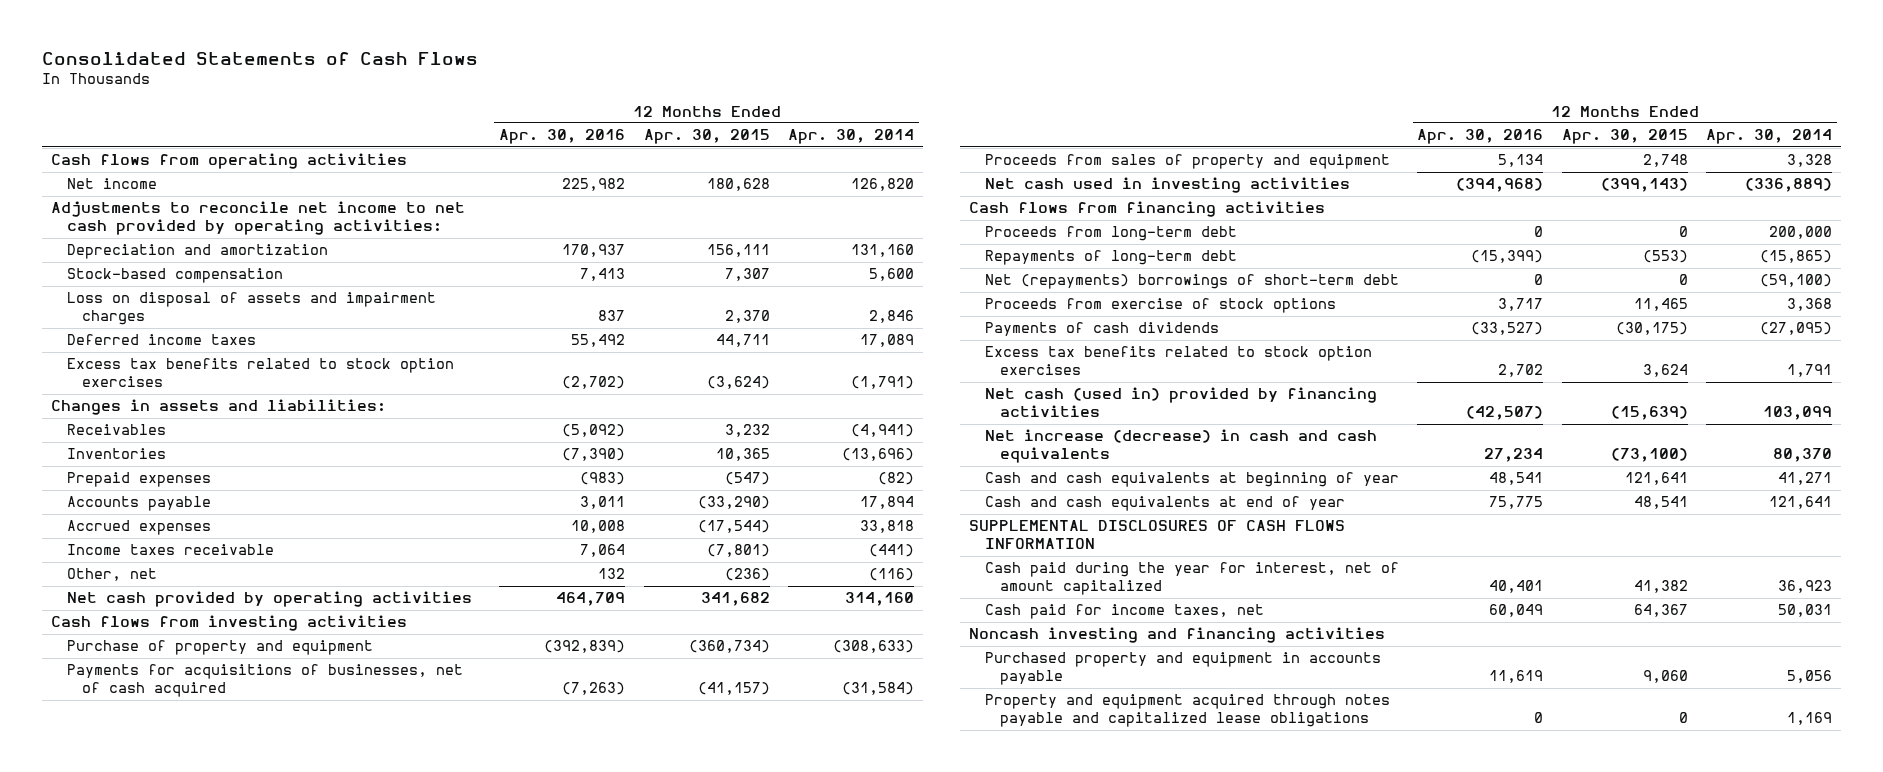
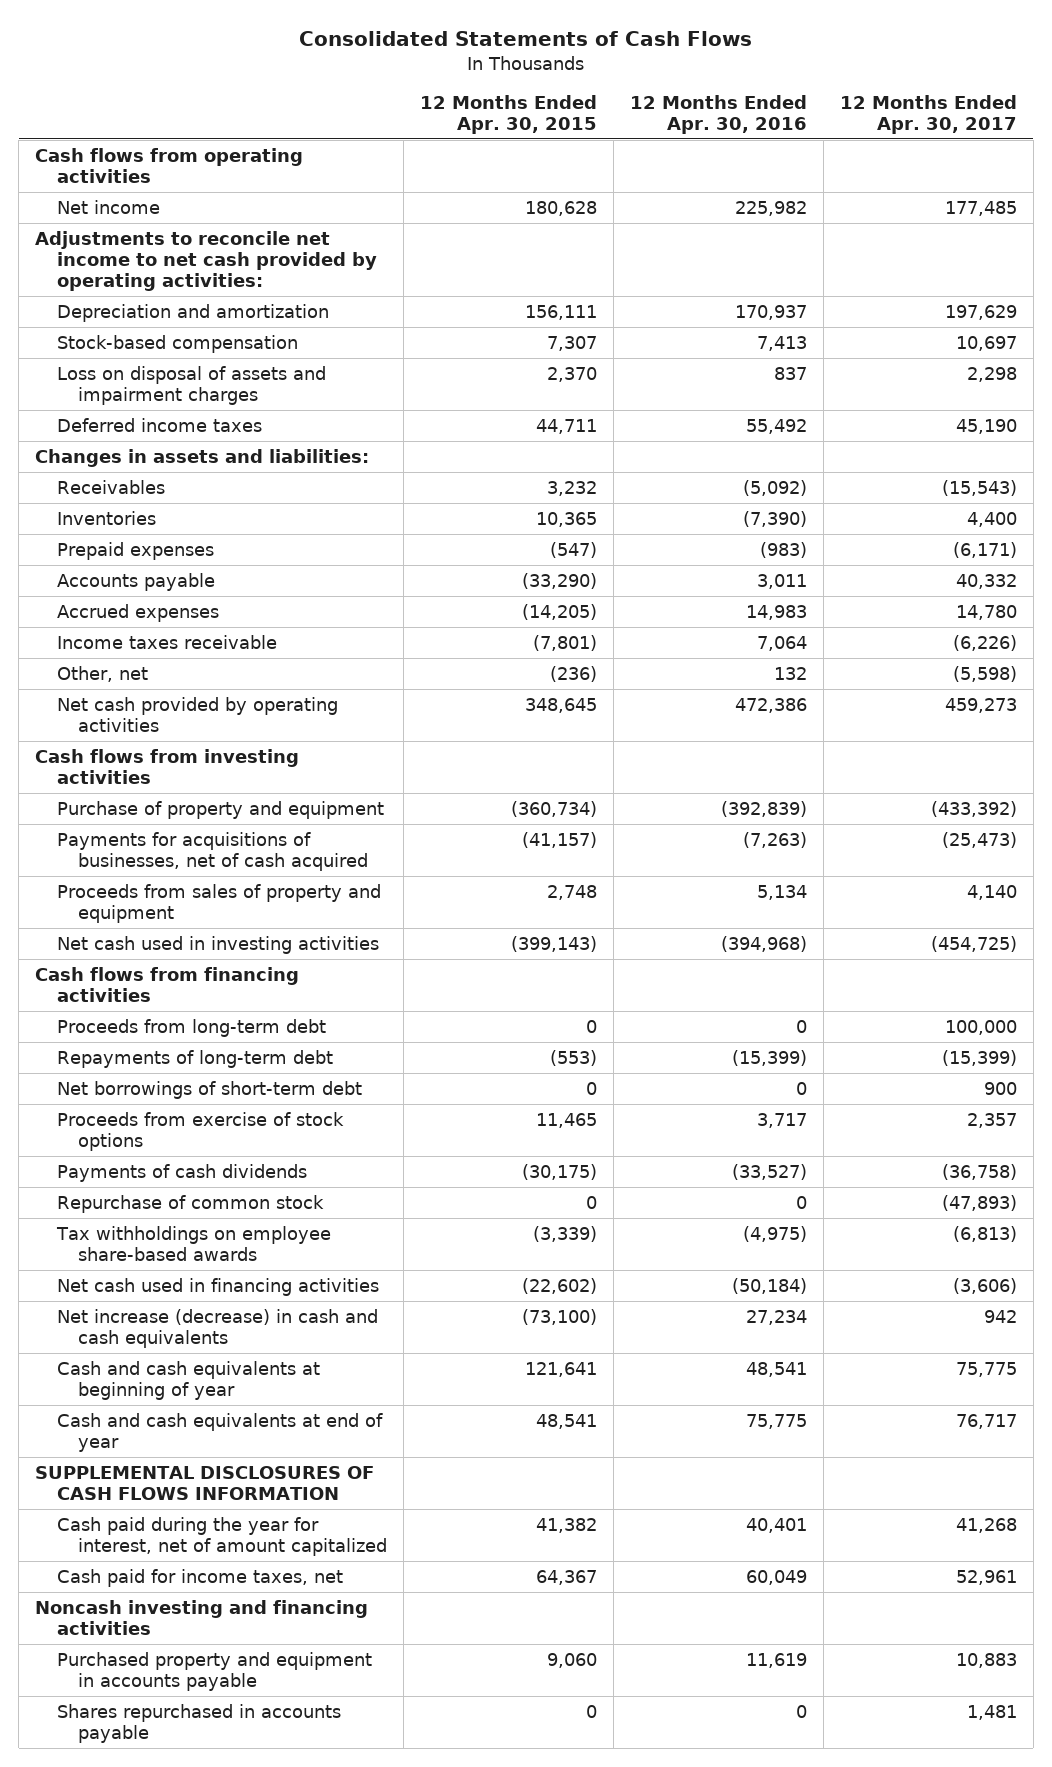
- | 12 Months Ended Apr. 30, 2016 | 12 Months Ended Apr. 30, 2015 | 12 Months Ended Apr. 30, 2014
+ | 12 Months Ended Apr. 30, 2015 | 12 Months Ended Apr. 30, 2016 | 12 Months Ended Apr. 30, 2017
- Excess tax benefits related to stock option exercises | (2,702) | (3,624) | (1,791)
- Accrued expenses | 10,008 | (17,544) | 33,818
+ Accrued expenses | (14,205) | 14,983 | 14,780
- Net cash provided by operating activities | 464,709 | 341,682 | 314,160
+ Net cash provided by operating activities | 348,645 | 472,386 | 459,273
- Net (repayments) borrowings of short-term debt | 0 | 0 | (59,100)
+ Net borrowings of short-term debt | 0 | 0 | 900
- Excess tax benefits related to stock option exercises | 2,702 | 3,624 | 1,791
- Net cash (used in) provided by financing activities | (42,507) | (15,639) | 103,099
+ Repurchase of common stock | 0 | 0 | (47,893)
+ Tax withholdings on employee share-based awards | (3,339) | (4,975) | (6,813)
+ Net cash used in financing activities | (22,602) | (50,184) | (3,606)
- Property and equipment acquired through notes payable and capitalized lease obligations | 0 | 0 | 1,169
+ Shares repurchased in accounts payable | 0 | 0 | 1,481

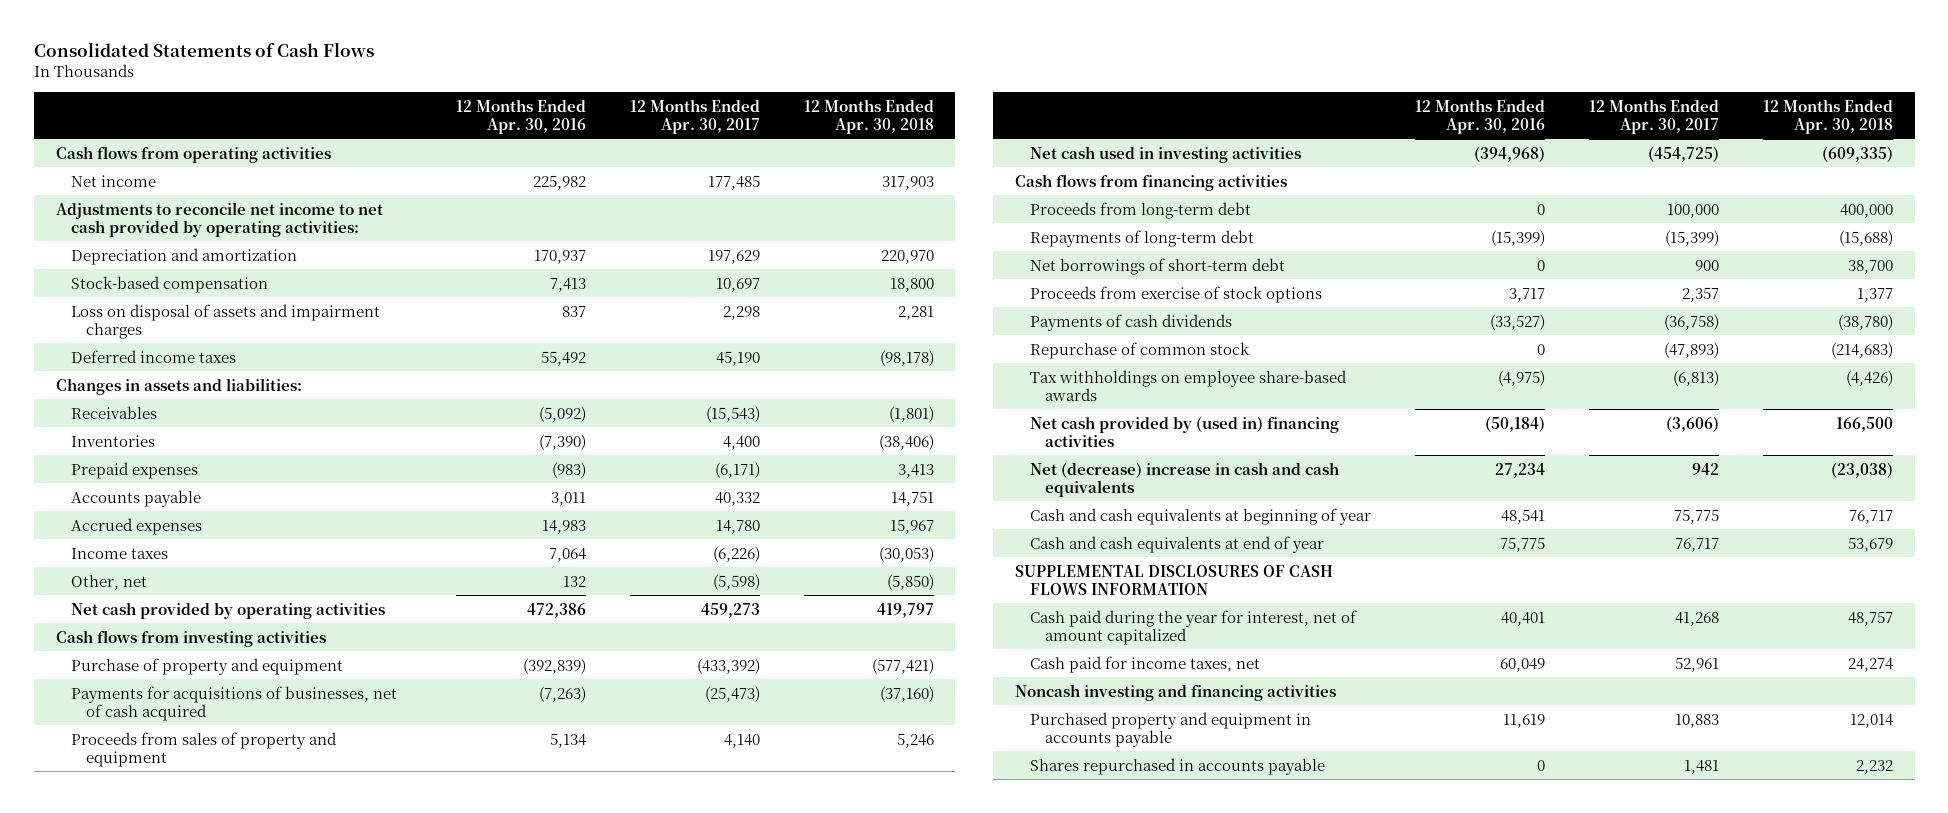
- | 12 Months Ended Apr. 30, 2015 | 12 Months Ended Apr. 30, 2016 | 12 Months Ended Apr. 30, 2017
+ | 12 Months Ended Apr. 30, 2016 | 12 Months Ended Apr. 30, 2017 | 12 Months Ended Apr. 30, 2018
- Income taxes receivable | (7,801) | 7,064 | (6,226)
+ Income taxes | 7,064 | (6,226) | (30,053)
- Net cash used in financing activities | (22,602) | (50,184) | (3,606)
- Net increase (decrease) in cash and cash equivalents | (73,100) | 27,234 | 942
+ Net cash provided by (used in) financing activities | (50,184) | (3,606) | 166,500
+ Net (decrease) increase in cash and cash equivalents | 27,234 | 942 | (23,038)

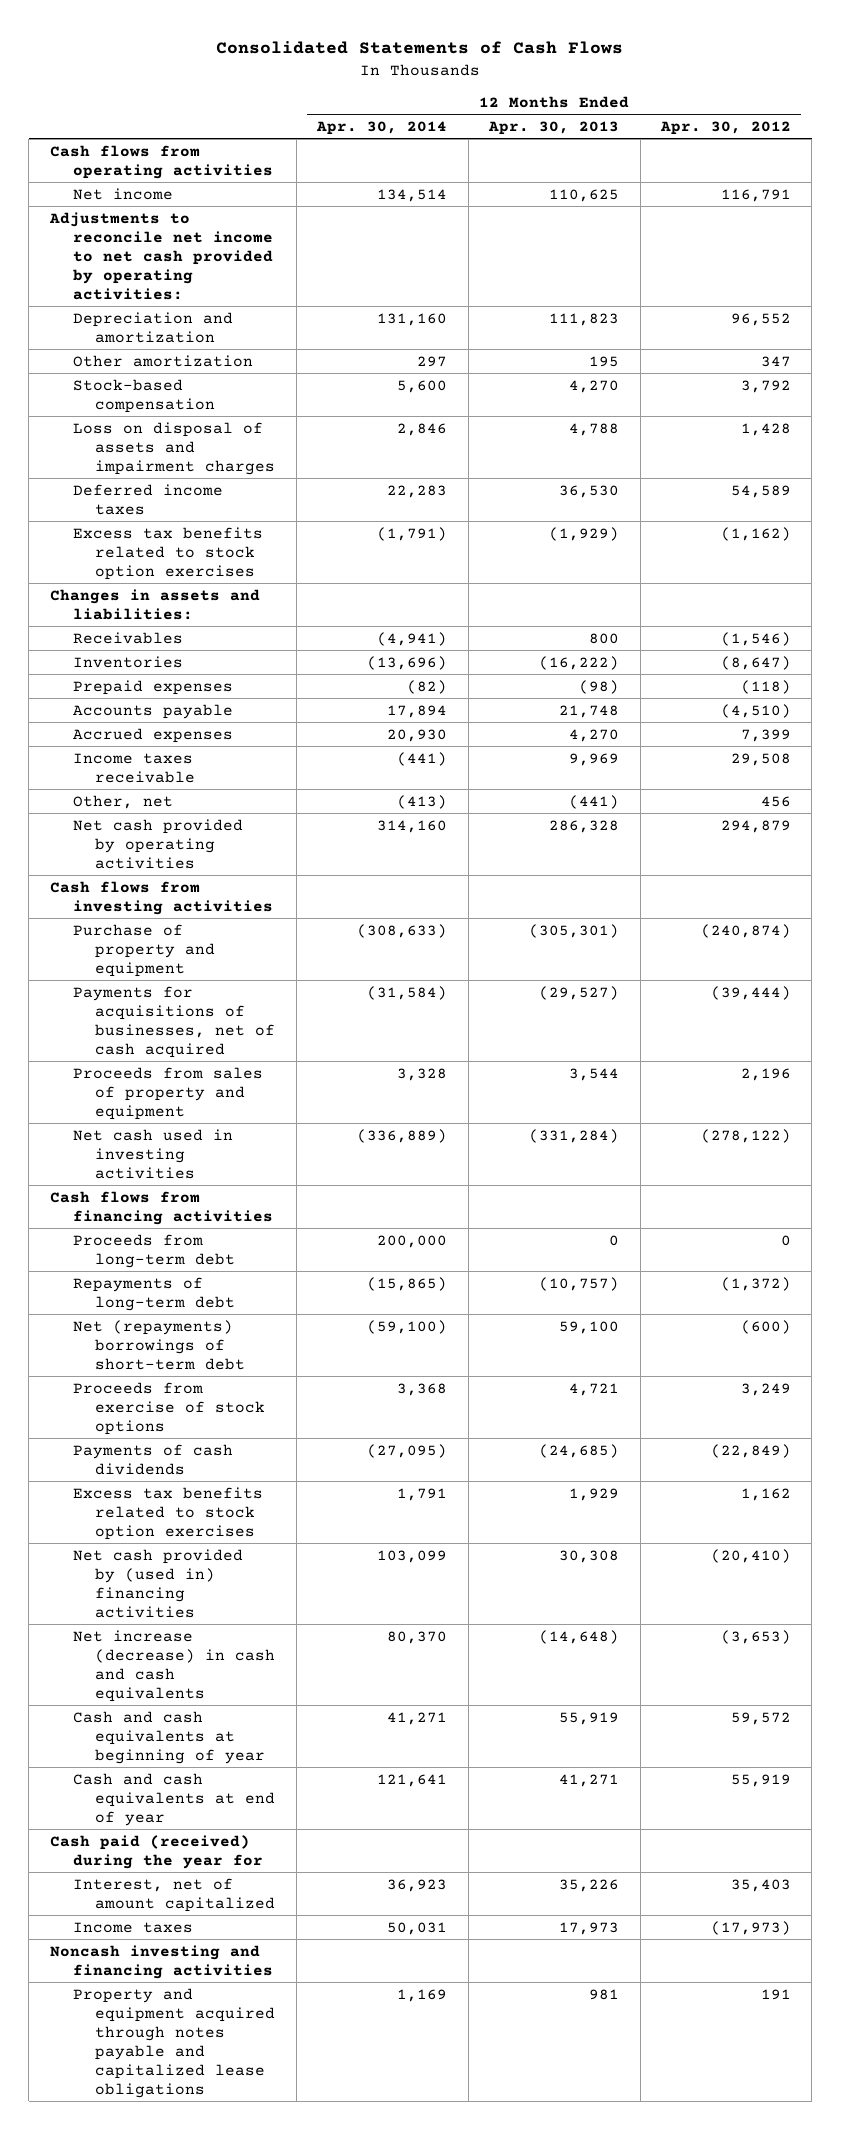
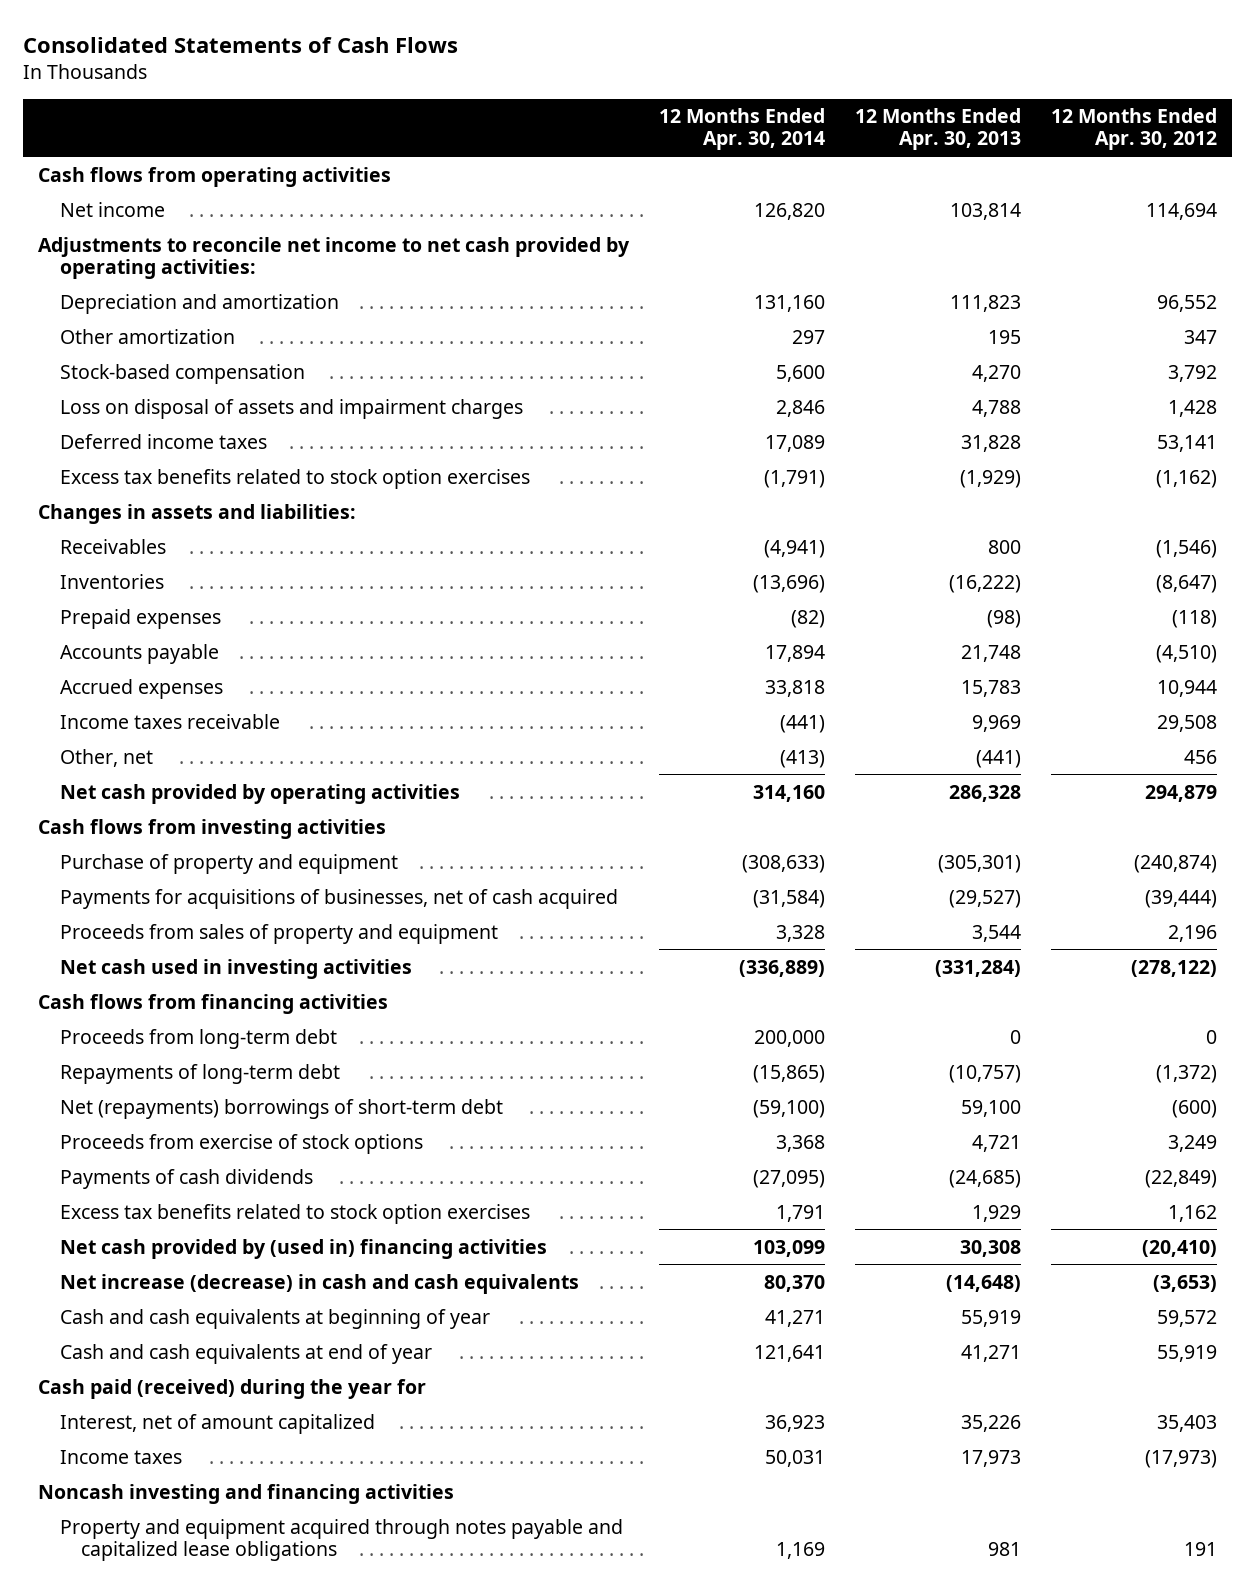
- Net income | 134,514 | 110,625 | 116,791
+ Net income | 126,820 | 103,814 | 114,694
- Deferred income taxes | 22,283 | 36,530 | 54,589
+ Deferred income taxes | 17,089 | 31,828 | 53,141
- Accrued expenses | 20,930 | 4,270 | 7,399
+ Accrued expenses | 33,818 | 15,783 | 10,944

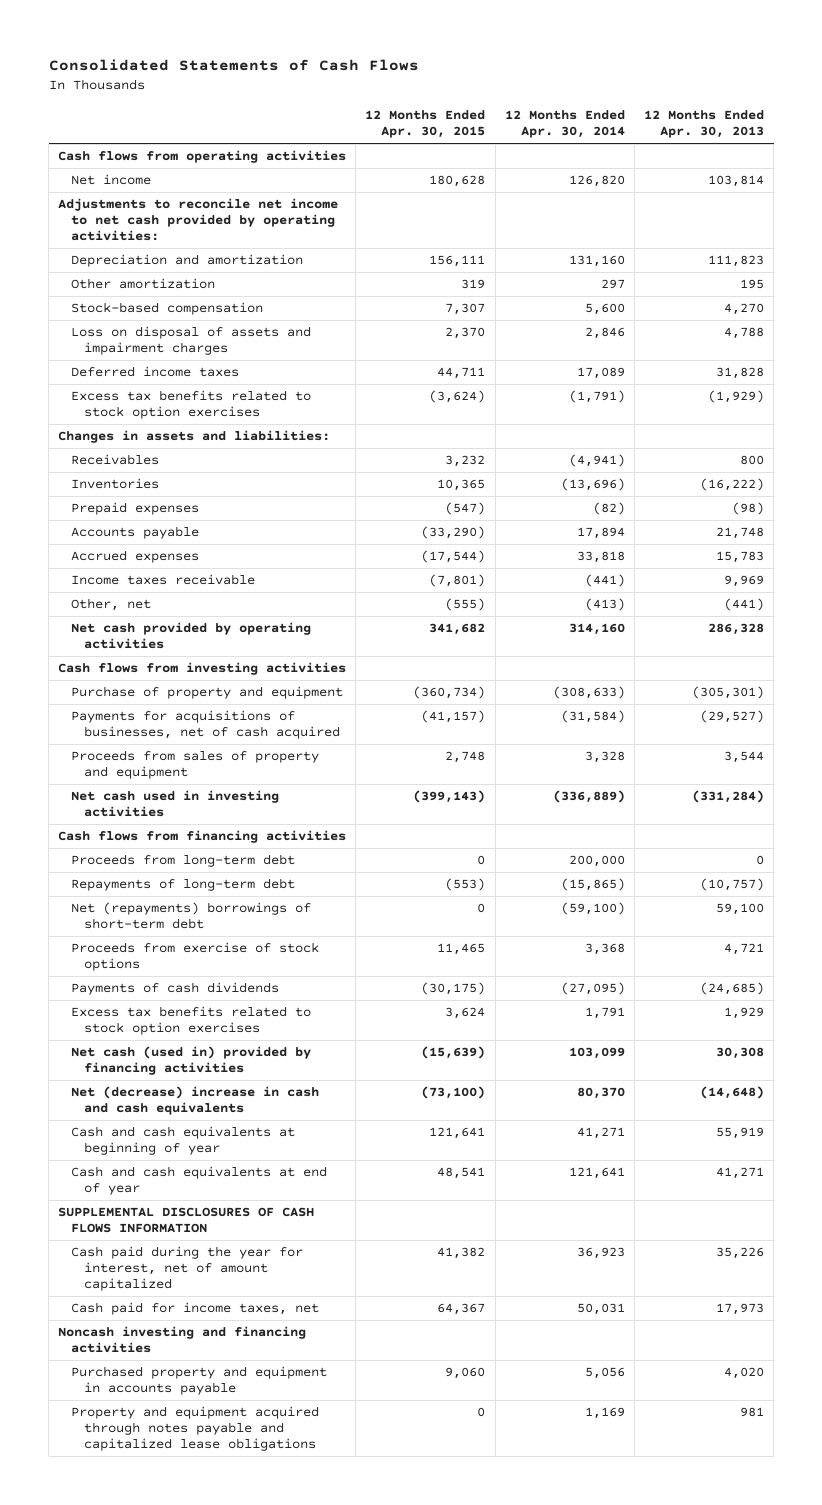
- | 12 Months Ended Apr. 30, 2014 | 12 Months Ended Apr. 30, 2013 | 12 Months Ended Apr. 30, 2012
+ | 12 Months Ended Apr. 30, 2015 | 12 Months Ended Apr. 30, 2014 | 12 Months Ended Apr. 30, 2013
- Net cash provided by (used in) financing activities | 103,099 | 30,308 | (20,410)
- Net increase (decrease) in cash and cash equivalents | 80,370 | (14,648) | (3,653)
+ Net cash (used in) provided by financing activities | (15,639) | 103,099 | 30,308
+ Net (decrease) increase in cash and cash equivalents | (73,100) | 80,370 | (14,648)
- Cash paid (received) during the year for
- Interest, net of amount capitalized | 36,923 | 35,226 | 35,403
- Income taxes | 50,031 | 17,973 | (17,973)
+ SUPPLEMENTAL DISCLOSURES OF CASH FLOWS INFORMATION
+ Cash paid during the year for interest, net of amount capitalized | 41,382 | 36,923 | 35,226
+ Cash paid for income taxes, net | 64,367 | 50,031 | 17,973
+ Purchased property and equipment in accounts payable | 9,060 | 5,056 | 4,020

